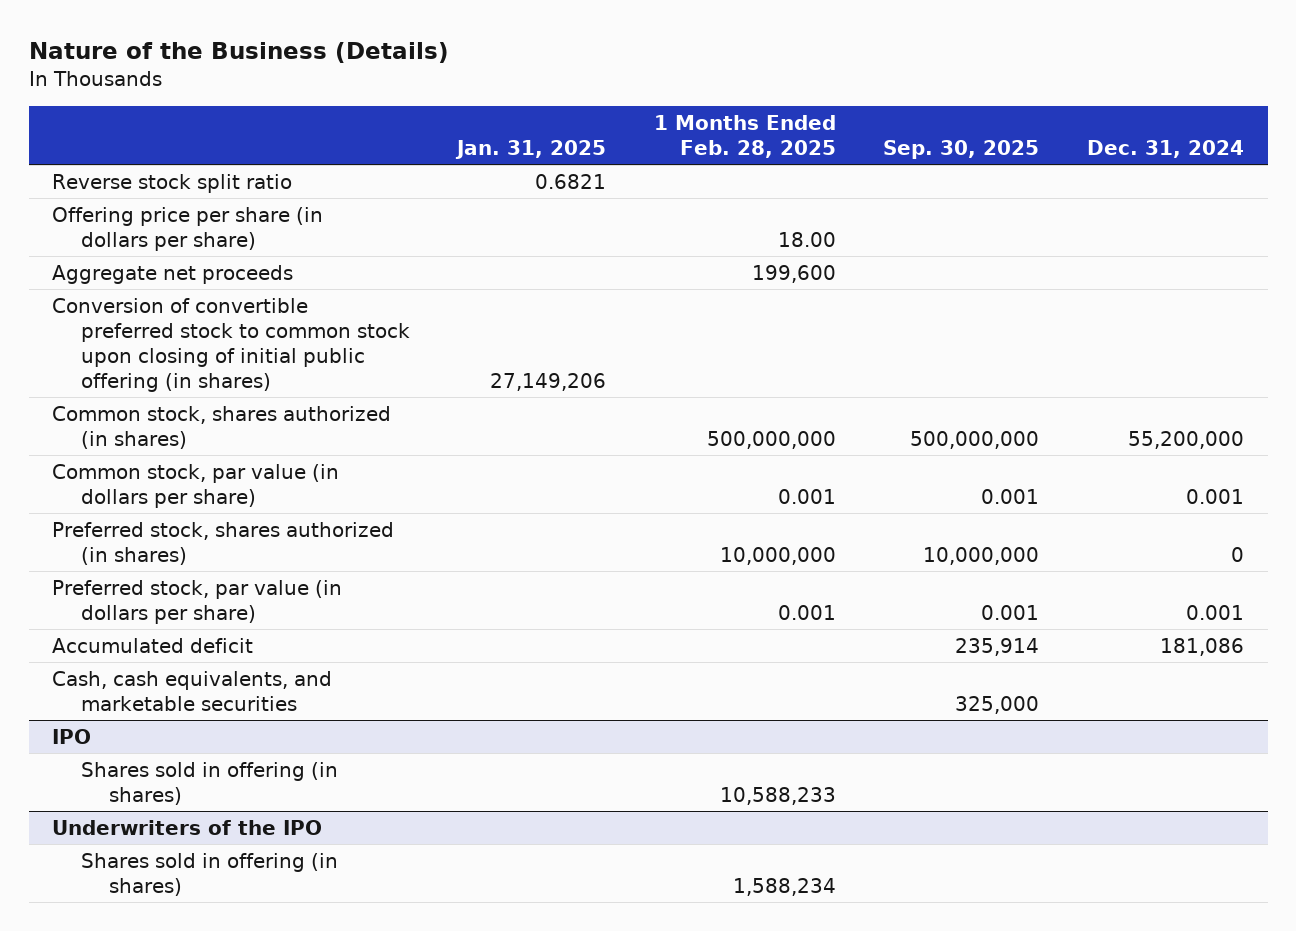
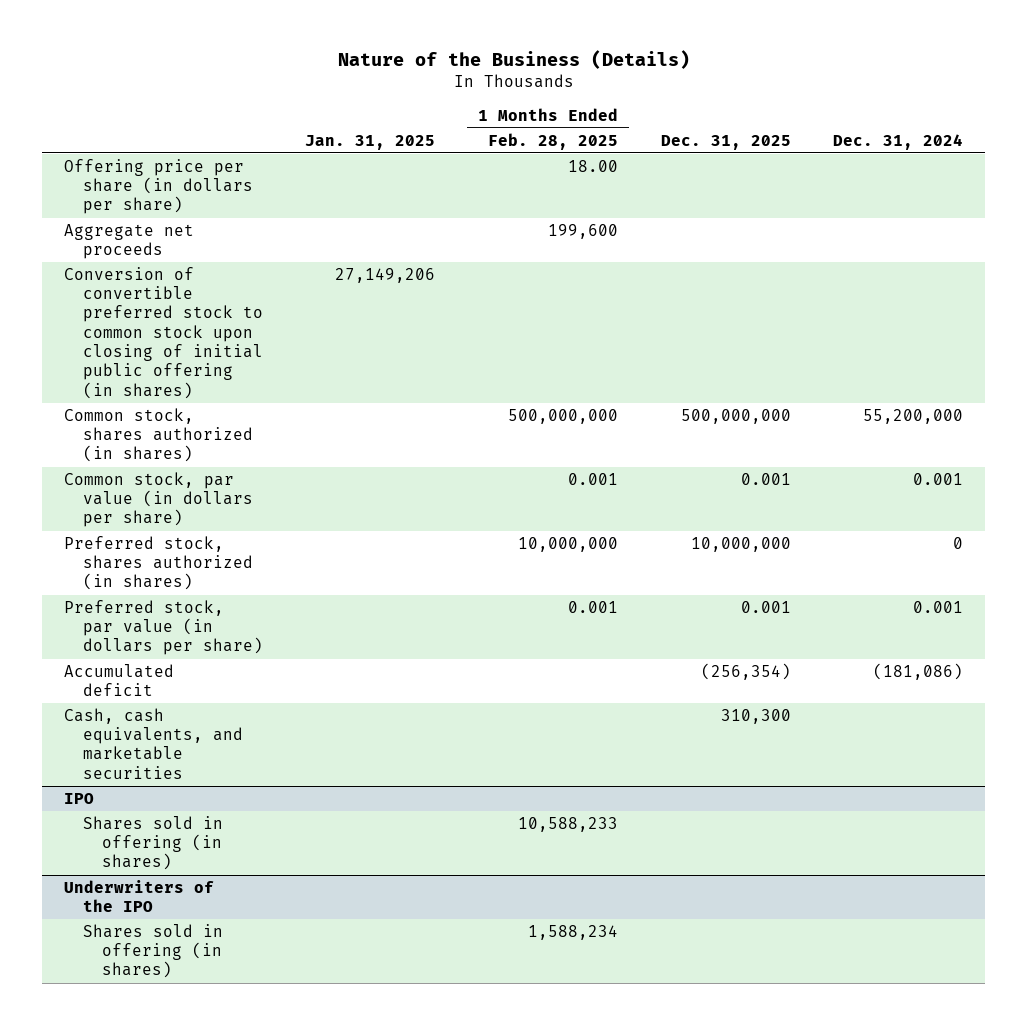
- | Jan. 31, 2025 | 1 Months Ended Feb. 28, 2025 | Sep. 30, 2025 | Dec. 31, 2024
+ | Jan. 31, 2025 | 1 Months Ended Feb. 28, 2025 | Dec. 31, 2025 | Dec. 31, 2024
- Reverse stock split ratio | 0.6821 | | |
- Accumulated deficit | | | 235,914 | 181,086
+ Accumulated deficit | | | (256,354) | (181,086)

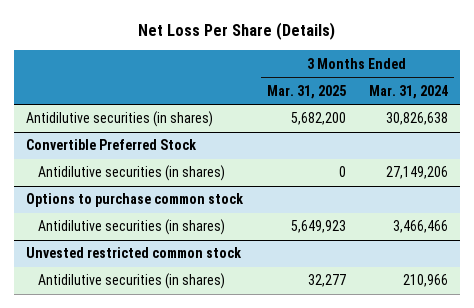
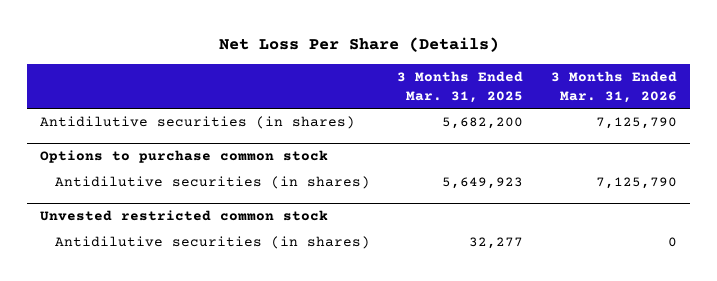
- | 3 Months Ended Mar. 31, 2025 | 3 Months Ended Mar. 31, 2024
+ | 3 Months Ended Mar. 31, 2025 | 3 Months Ended Mar. 31, 2026
- Convertible Preferred Stock
- Antidilutive securities (in shares) | 0 | 27,149,206

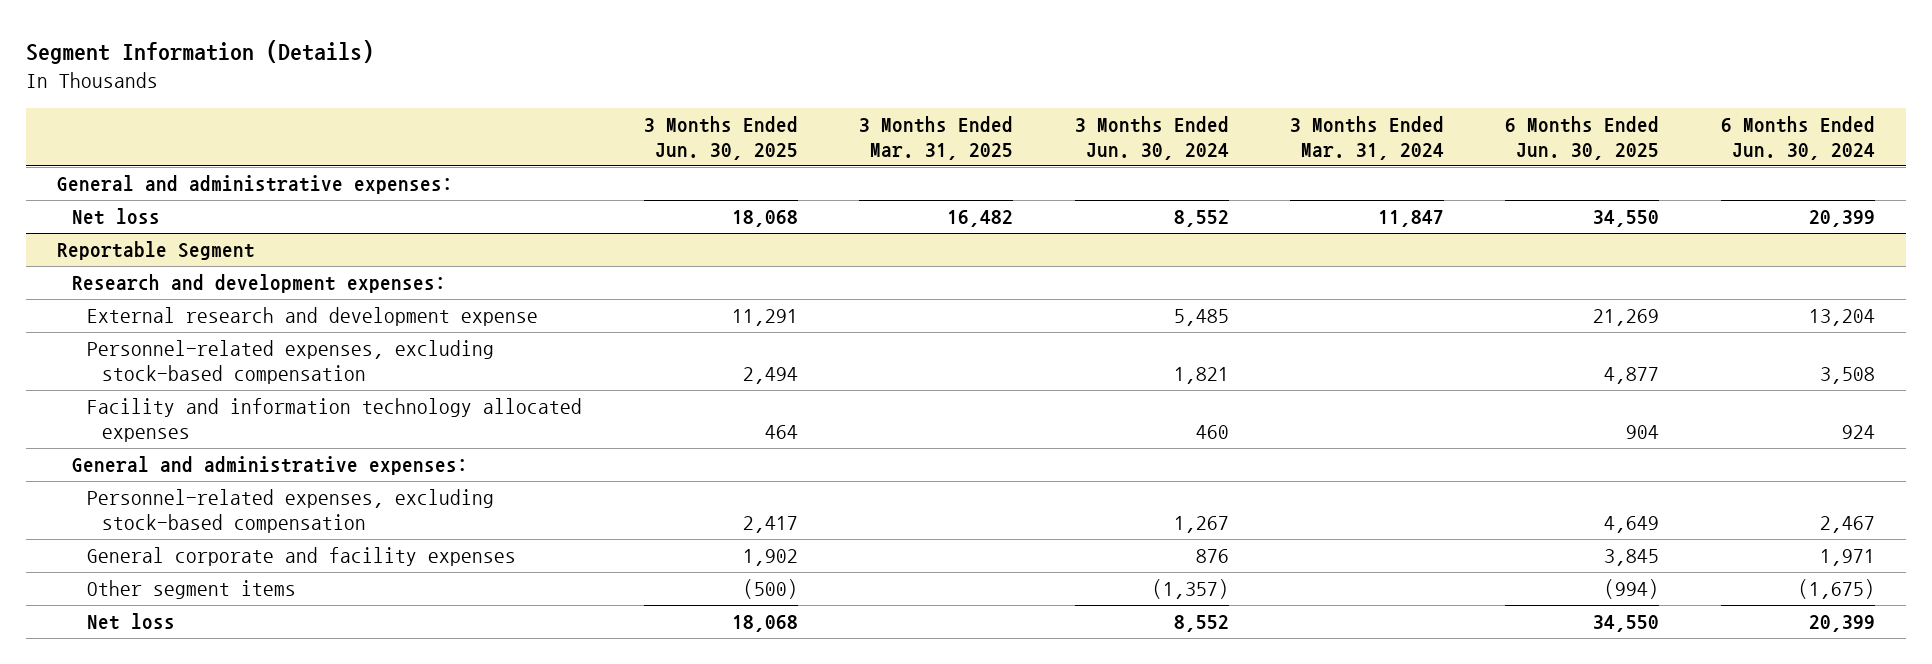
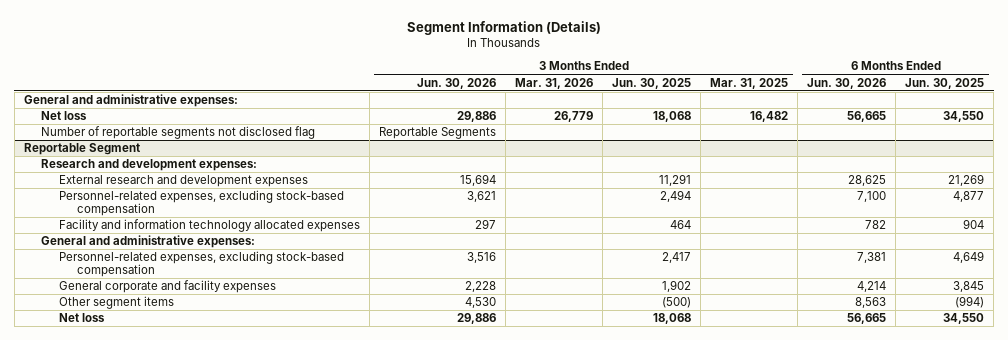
- | 3 Months Ended Jun. 30, 2025 | 3 Months Ended Mar. 31, 2025 | 3 Months Ended Jun. 30, 2024 | 3 Months Ended Mar. 31, 2024 | 6 Months Ended Jun. 30, 2025 | 6 Months Ended Jun. 30, 2024
+ | 3 Months Ended Jun. 30, 2026 | 3 Months Ended Mar. 31, 2026 | 3 Months Ended Jun. 30, 2025 | 3 Months Ended Mar. 31, 2025 | 6 Months Ended Jun. 30, 2026 | 6 Months Ended Jun. 30, 2025
+ Number of reportable segments not disclosed flag | Reportable Segments | | | | |
@ Reportable Segment
- External research and development expense | 11,291 | | 5,485 | | 21,269 | 13,204
+ External research and development expenses | 15,694 | | 11,291 | | 28,625 | 21,269

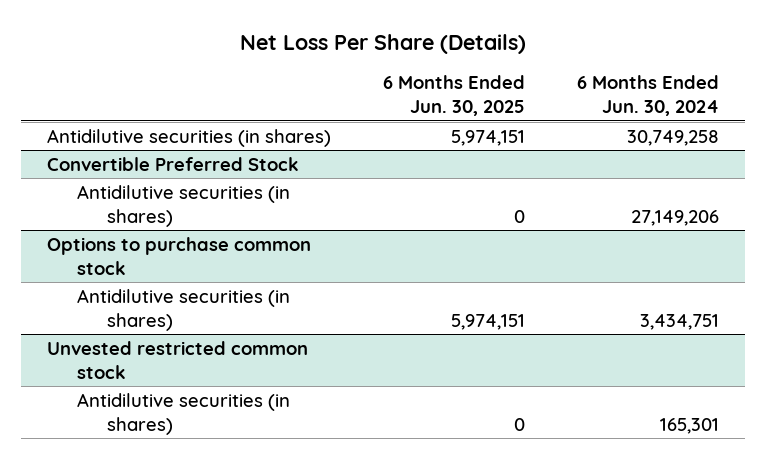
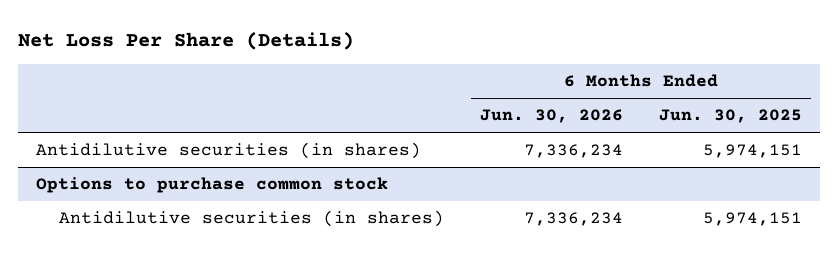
- | 6 Months Ended Jun. 30, 2025 | 6 Months Ended Jun. 30, 2024
+ | 6 Months Ended Jun. 30, 2026 | 6 Months Ended Jun. 30, 2025
- Convertible Preferred Stock
- Antidilutive securities (in shares) | 0 | 27,149,206
- Unvested restricted common stock
- Antidilutive securities (in shares) | 0 | 165,301

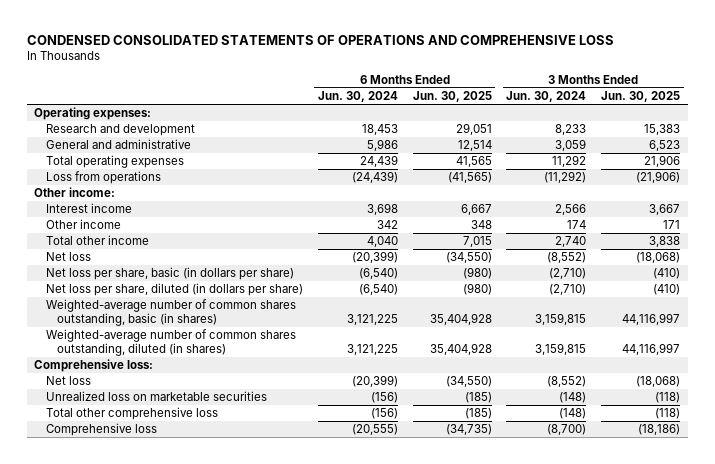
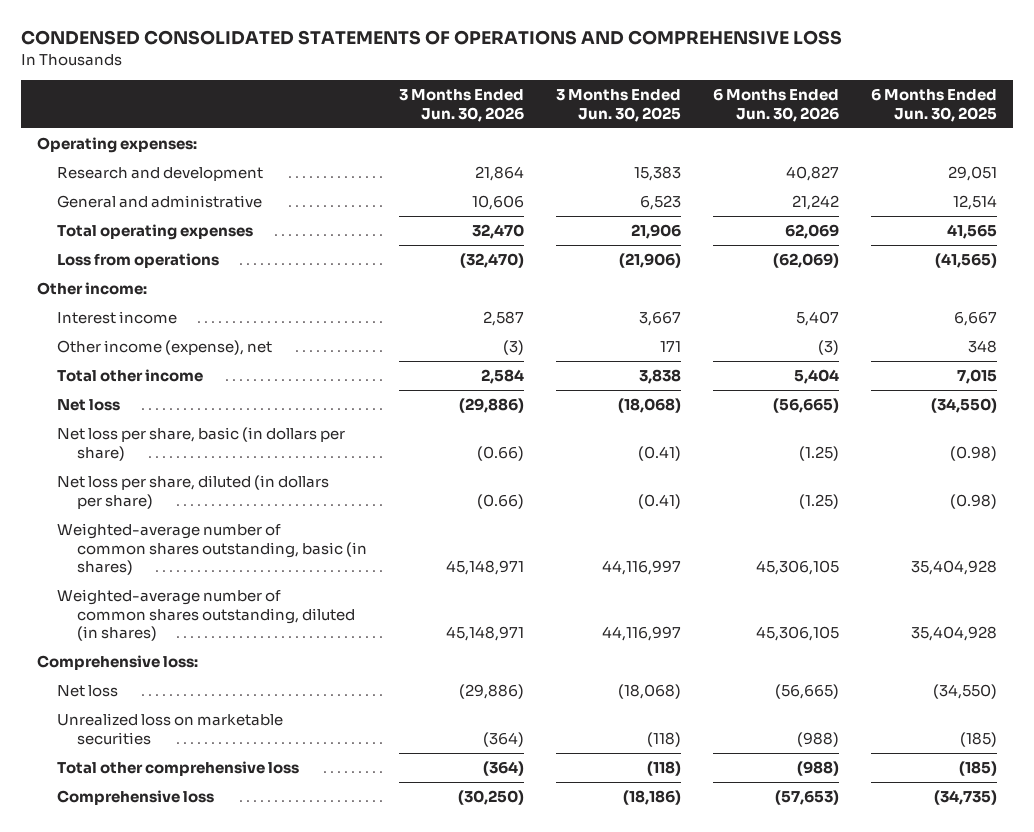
- | 6 Months Ended Jun. 30, 2024 | 6 Months Ended Jun. 30, 2025 | 3 Months Ended Jun. 30, 2024 | 3 Months Ended Jun. 30, 2025
+ | 3 Months Ended Jun. 30, 2026 | 3 Months Ended Jun. 30, 2025 | 6 Months Ended Jun. 30, 2026 | 6 Months Ended Jun. 30, 2025
- Other income | 342 | 348 | 174 | 171
+ Other income (expense), net | (3) | 171 | (3) | 348
- Net loss per share, basic (in dollars per share) | (6,540) | (980) | (2,710) | (410)
- Net loss per share, diluted (in dollars per share) | (6,540) | (980) | (2,710) | (410)
+ Net loss per share, basic (in dollars per share) | (0.66) | (0.41) | (1.25) | (0.98)
+ Net loss per share, diluted (in dollars per share) | (0.66) | (0.41) | (1.25) | (0.98)

